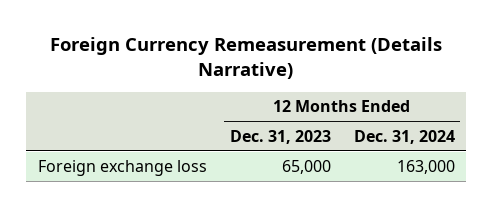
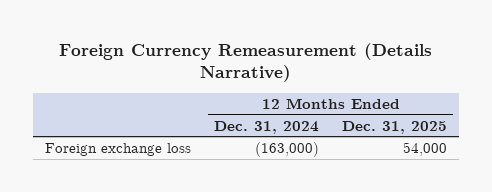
- | 12 Months Ended Dec. 31, 2023 | 12 Months Ended Dec. 31, 2024
+ | 12 Months Ended Dec. 31, 2024 | 12 Months Ended Dec. 31, 2025
- Foreign exchange loss | 65,000 | 163,000
+ Foreign exchange loss | (163,000) | 54,000

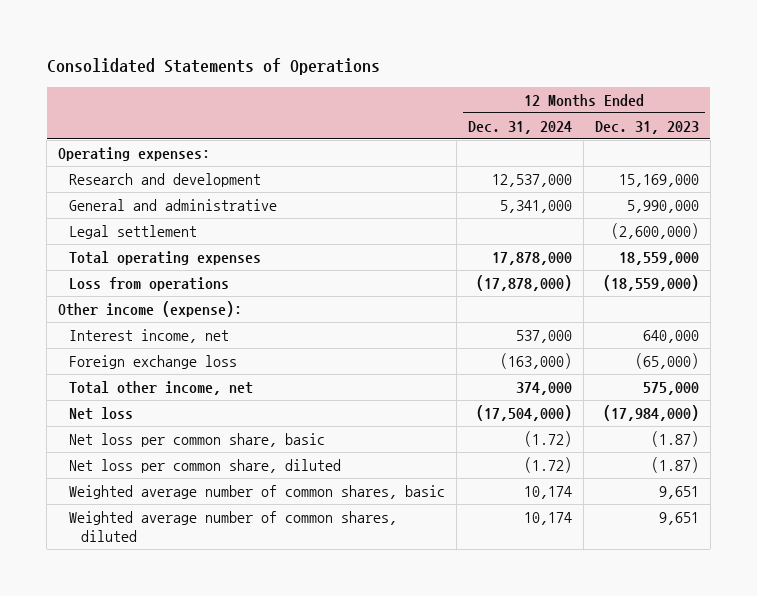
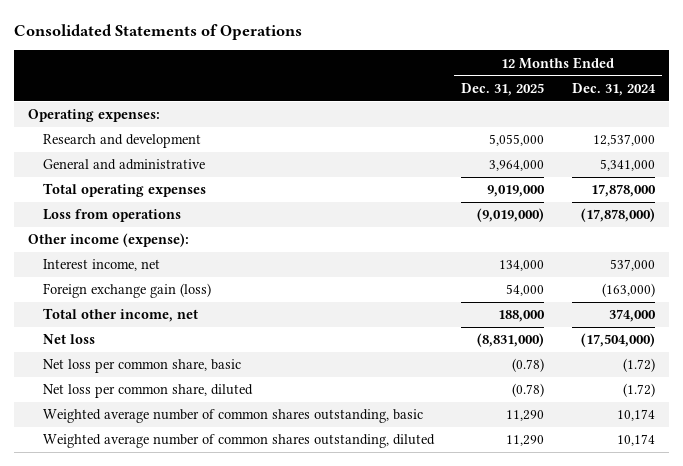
- | 12 Months Ended Dec. 31, 2024 | 12 Months Ended Dec. 31, 2023
+ | 12 Months Ended Dec. 31, 2025 | 12 Months Ended Dec. 31, 2024
- Legal settlement | | (2,600,000)
- Foreign exchange loss | (163,000) | (65,000)
+ Foreign exchange gain (loss) | 54,000 | (163,000)
- Weighted average number of common shares, basic | 10,174 | 9,651
- Weighted average number of common shares, diluted | 10,174 | 9,651
+ Weighted average number of common shares outstanding, basic | 11,290 | 10,174
+ Weighted average number of common shares outstanding, diluted | 11,290 | 10,174

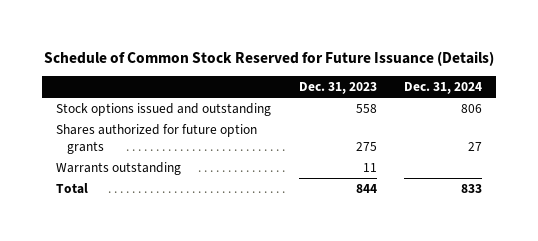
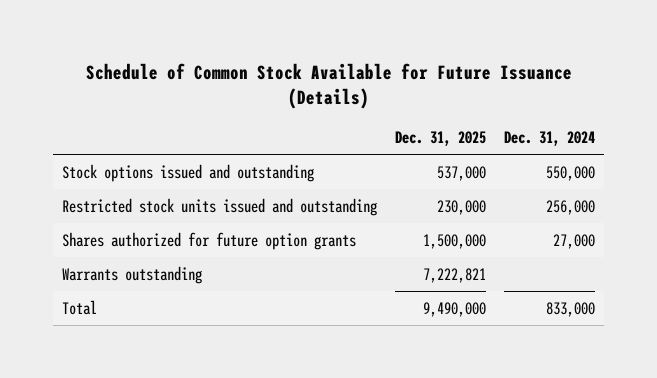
- Schedule of Common Stock Reserved for Future Issuance (Details)
+ Schedule of Common Stock Available for Future Issuance (Details)
- | Dec. 31, 2023 | Dec. 31, 2024
+ | Dec. 31, 2025 | Dec. 31, 2024
- Stock options issued and outstanding | 558 | 806
- Shares authorized for future option grants | 275 | 27
+ Stock options issued and outstanding | 537,000 | 550,000
+ Restricted stock units issued and outstanding | 230,000 | 256,000
+ Shares authorized for future option grants | 1,500,000 | 27,000
- Total | 844 | 833
+ Total | 9,490,000 | 833,000

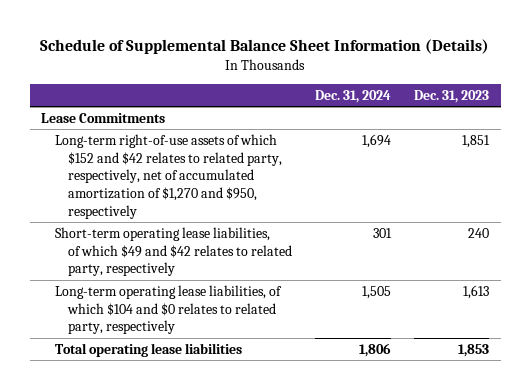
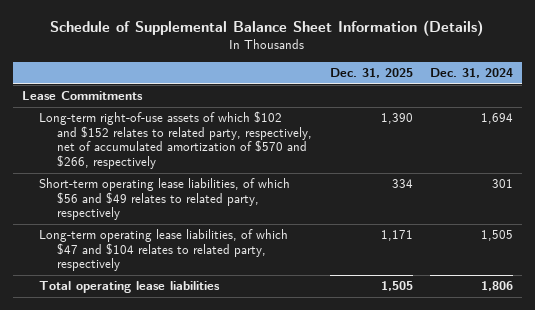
- | Dec. 31, 2024 | Dec. 31, 2023
+ | Dec. 31, 2025 | Dec. 31, 2024
- Long-term right-of-use assets of which $152 and $42 relates to related party, respectively, net of accumulated amortization of $1,270 and $950, respectively | 1,694 | 1,851
- Short-term operating lease liabilities, of which $49 and $42 relates to related party, respectively | 301 | 240
- Long-term operating lease liabilities, of which $104 and $0 relates to related party, respectively | 1,505 | 1,613
+ Long-term right-of-use assets of which $102 and $152 relates to related party, respectively, net of accumulated amortization of $570 and $266, respectively | 1,390 | 1,694
+ Short-term operating lease liabilities, of which $56 and $49 relates to related party, respectively | 334 | 301
+ Long-term operating lease liabilities, of which $47 and $104 relates to related party, respectively | 1,171 | 1,505

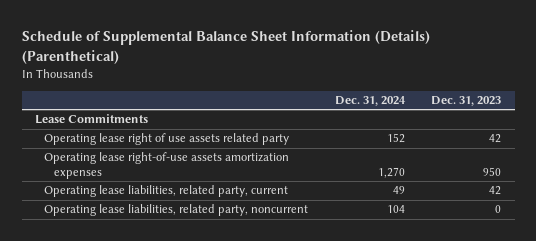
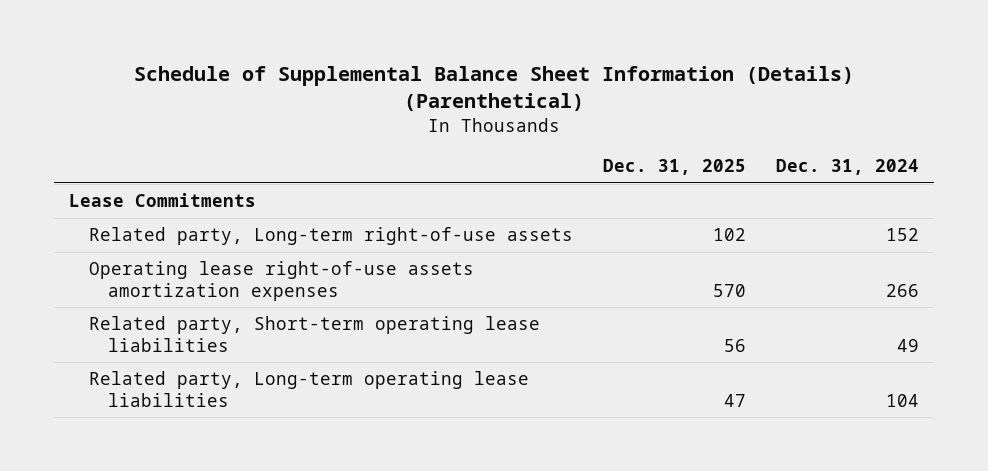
- | Dec. 31, 2024 | Dec. 31, 2023
+ | Dec. 31, 2025 | Dec. 31, 2024
- Operating lease right of use assets related party | 152 | 42
- Operating lease right-of-use assets amortization expenses | 1,270 | 950
- Operating lease liabilities, related party, current | 49 | 42
- Operating lease liabilities, related party, noncurrent | 104 | 0
+ Related party, Long-term right-of-use assets | 102 | 152
+ Operating lease right-of-use assets amortization expenses | 570 | 266
+ Related party, Short-term operating lease liabilities | 56 | 49
+ Related party, Long-term operating lease liabilities | 47 | 104

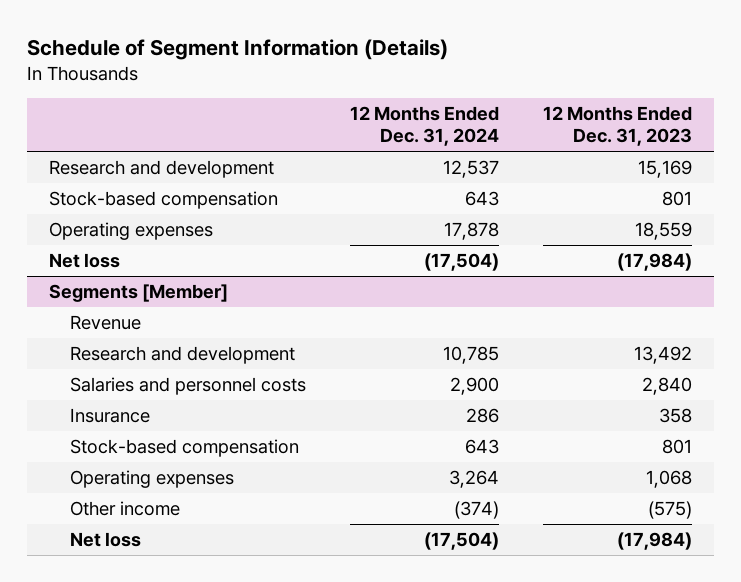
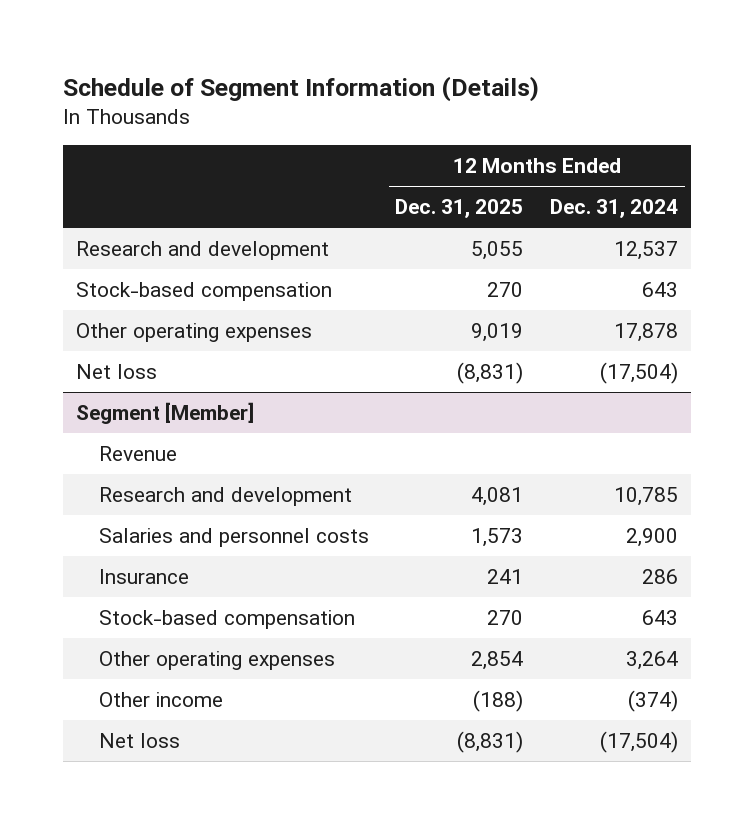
- | 12 Months Ended Dec. 31, 2024 | 12 Months Ended Dec. 31, 2023
+ | 12 Months Ended Dec. 31, 2025 | 12 Months Ended Dec. 31, 2024
- Operating expenses | 17,878 | 18,559
+ Other operating expenses | 9,019 | 17,878
- Segments [Member]
+ Segment [Member]
- Operating expenses | 3,264 | 1,068
+ Other operating expenses | 2,854 | 3,264

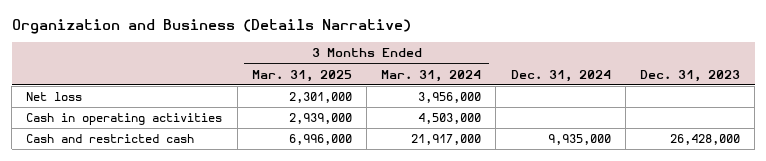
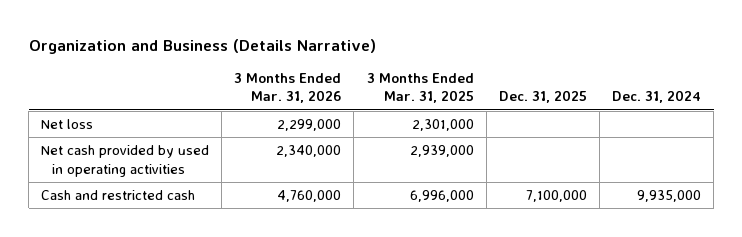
- | 3 Months Ended Mar. 31, 2025 | 3 Months Ended Mar. 31, 2024 | Dec. 31, 2024 | Dec. 31, 2023
+ | 3 Months Ended Mar. 31, 2026 | 3 Months Ended Mar. 31, 2025 | Dec. 31, 2025 | Dec. 31, 2024
- Cash in operating activities | 2,939,000 | 4,503,000 | |
+ Net cash provided by used in operating activities | 2,340,000 | 2,939,000 | |

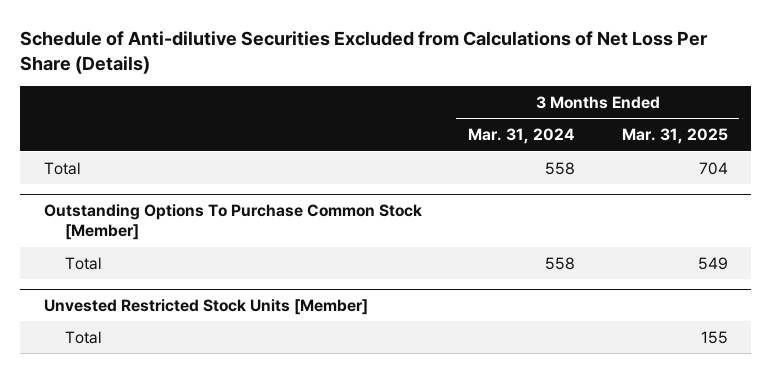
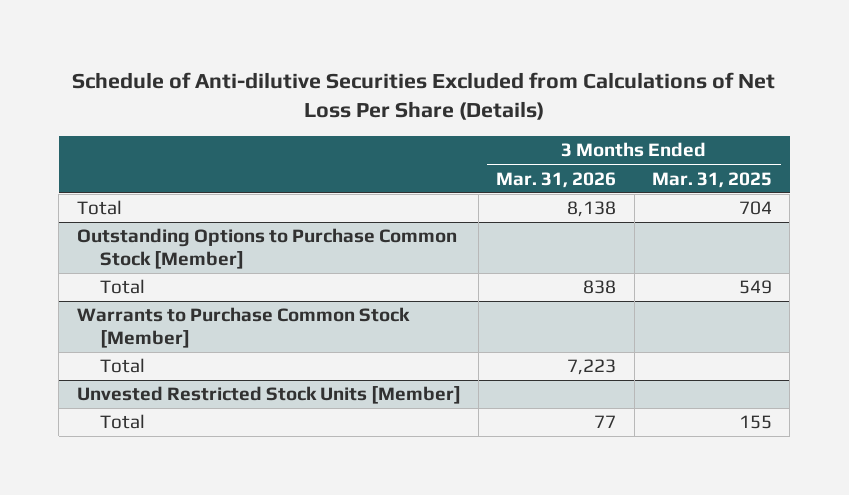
- | 3 Months Ended Mar. 31, 2024 | 3 Months Ended Mar. 31, 2025
+ | 3 Months Ended Mar. 31, 2026 | 3 Months Ended Mar. 31, 2025
- Outstanding Options To Purchase Common Stock [Member]
+ Outstanding Options to Purchase Common Stock [Member]
+ Warrants to Purchase Common Stock [Member]
+ Total | 7,223 |

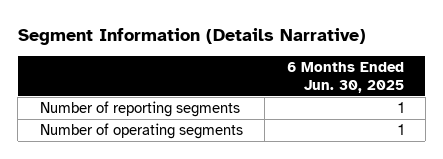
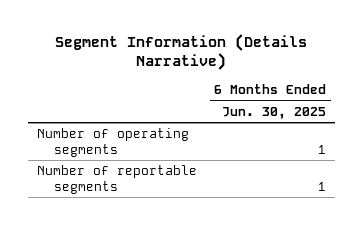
- Number of reporting segments | 1
+ Number of reportable segments | 1

